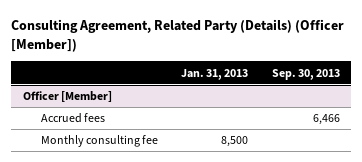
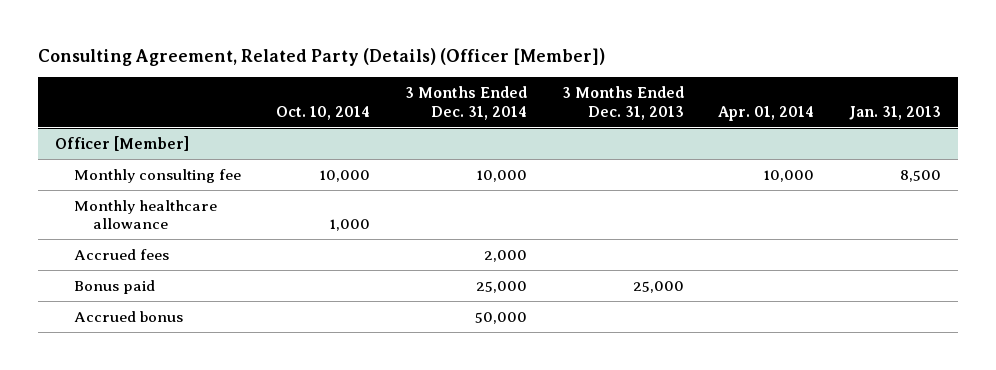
- | Jan. 31, 2013 | Sep. 30, 2013
+ | Oct. 10, 2014 | 3 Months Ended Dec. 31, 2014 | 3 Months Ended Dec. 31, 2013 | Apr. 01, 2014 | Jan. 31, 2013
@ Officer [Member]
+ Monthly healthcare allowance | 1,000 | | | |
moved down: Accrued fees | | 2,000 | | |
+ Bonus paid | | 25,000 | 25,000 | |
+ Accrued bonus | | 50,000 | | |

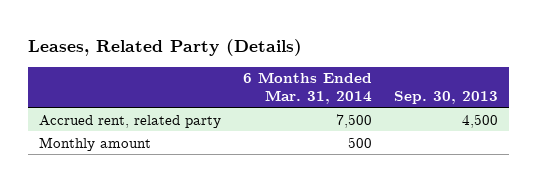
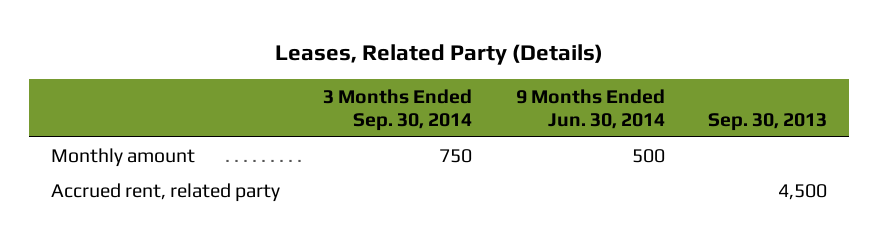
- | 6 Months Ended Mar. 31, 2014 | Sep. 30, 2013
+ | 3 Months Ended Sep. 30, 2014 | 9 Months Ended Jun. 30, 2014 | Sep. 30, 2013
moved down: Accrued rent, related party | | | 4,500

